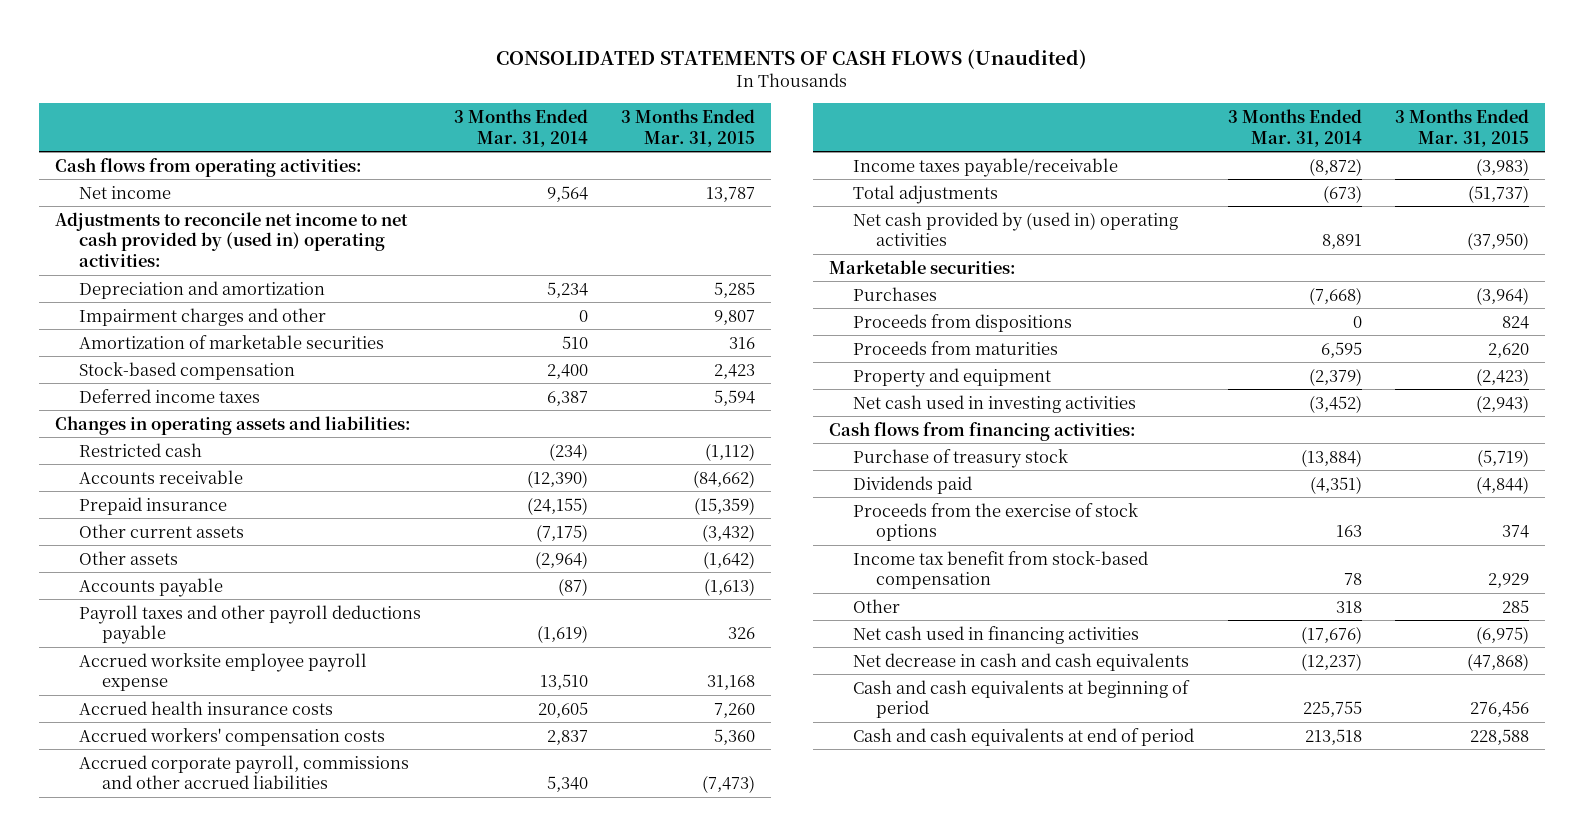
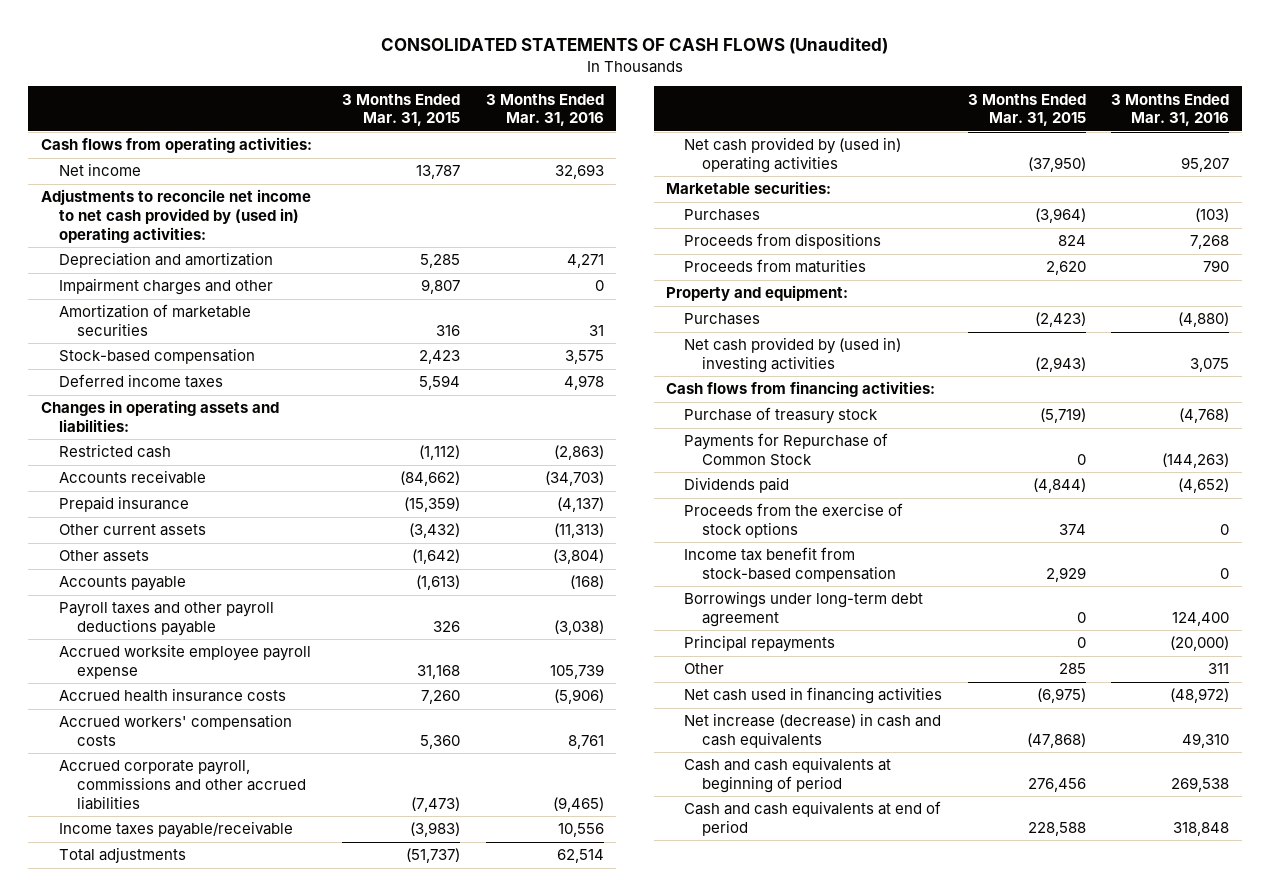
- | 3 Months Ended Mar. 31, 2014 | 3 Months Ended Mar. 31, 2015
+ | 3 Months Ended Mar. 31, 2015 | 3 Months Ended Mar. 31, 2016
- Property and equipment | (2,379) | (2,423)
- Net cash used in investing activities | (3,452) | (2,943)
+ Property and equipment:
+ Purchases | (2,423) | (4,880)
+ Net cash provided by (used in) investing activities | (2,943) | 3,075
+ Payments for Repurchase of Common Stock | 0 | (144,263)
+ Borrowings under long-term debt agreement | 0 | 124,400
+ Principal repayments | 0 | (20,000)
- Net decrease in cash and cash equivalents | (12,237) | (47,868)
+ Net increase (decrease) in cash and cash equivalents | (47,868) | 49,310

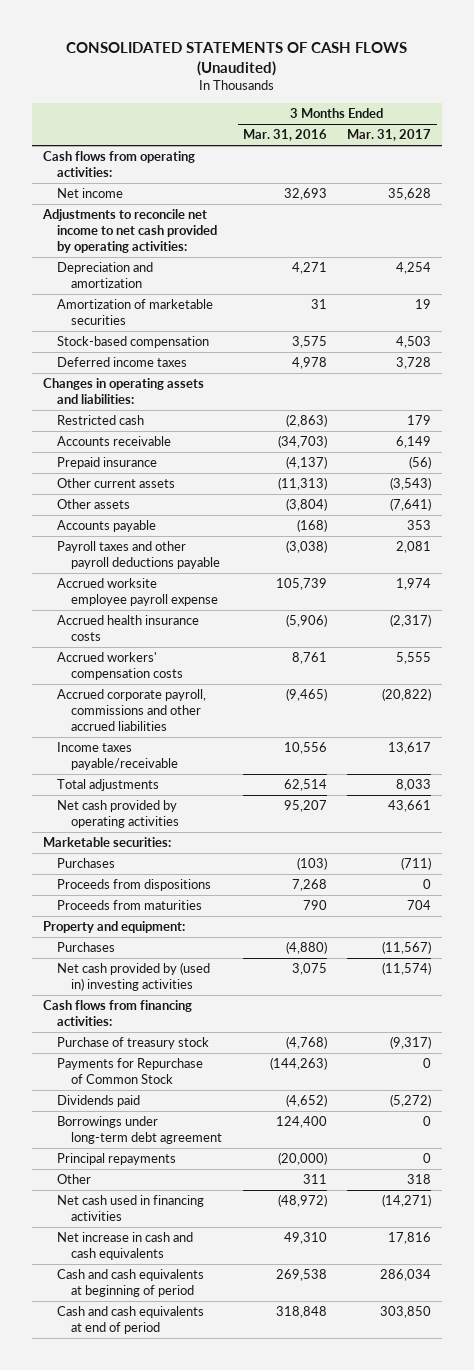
- | 3 Months Ended Mar. 31, 2015 | 3 Months Ended Mar. 31, 2016
+ | 3 Months Ended Mar. 31, 2016 | 3 Months Ended Mar. 31, 2017
- Adjustments to reconcile net income to net cash provided by (used in) operating activities:
+ Adjustments to reconcile net income to net cash provided by operating activities:
- Impairment charges and other | 9,807 | 0
- Net cash provided by (used in) operating activities | (37,950) | 95,207
+ Net cash provided by operating activities | 95,207 | 43,661
- Proceeds from the exercise of stock options | 374 | 0
- Income tax benefit from stock-based compensation | 2,929 | 0
- Net increase (decrease) in cash and cash equivalents | (47,868) | 49,310
+ Net increase in cash and cash equivalents | 49,310 | 17,816

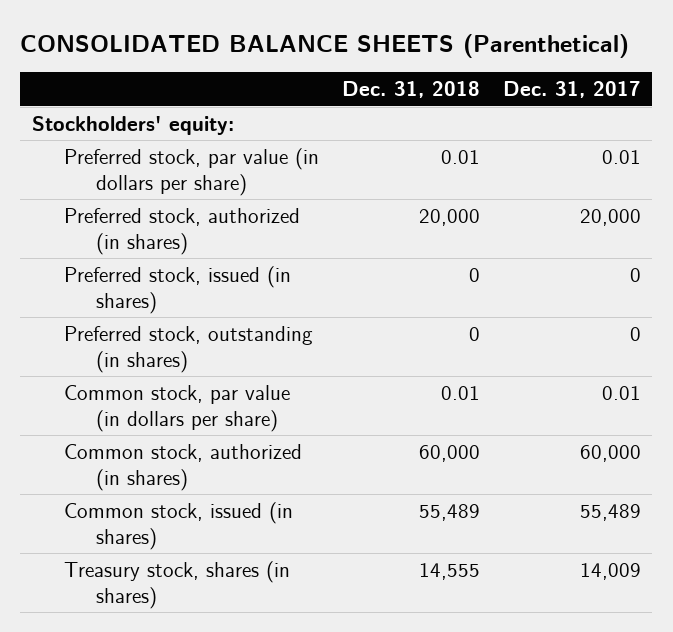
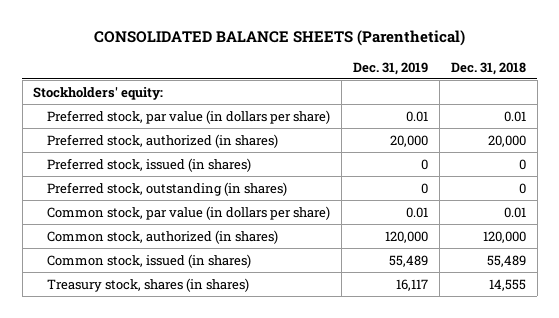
- | Dec. 31, 2018 | Dec. 31, 2017
+ | Dec. 31, 2019 | Dec. 31, 2018
- Common stock, authorized (in shares) | 60,000 | 60,000
+ Common stock, authorized (in shares) | 120,000 | 120,000

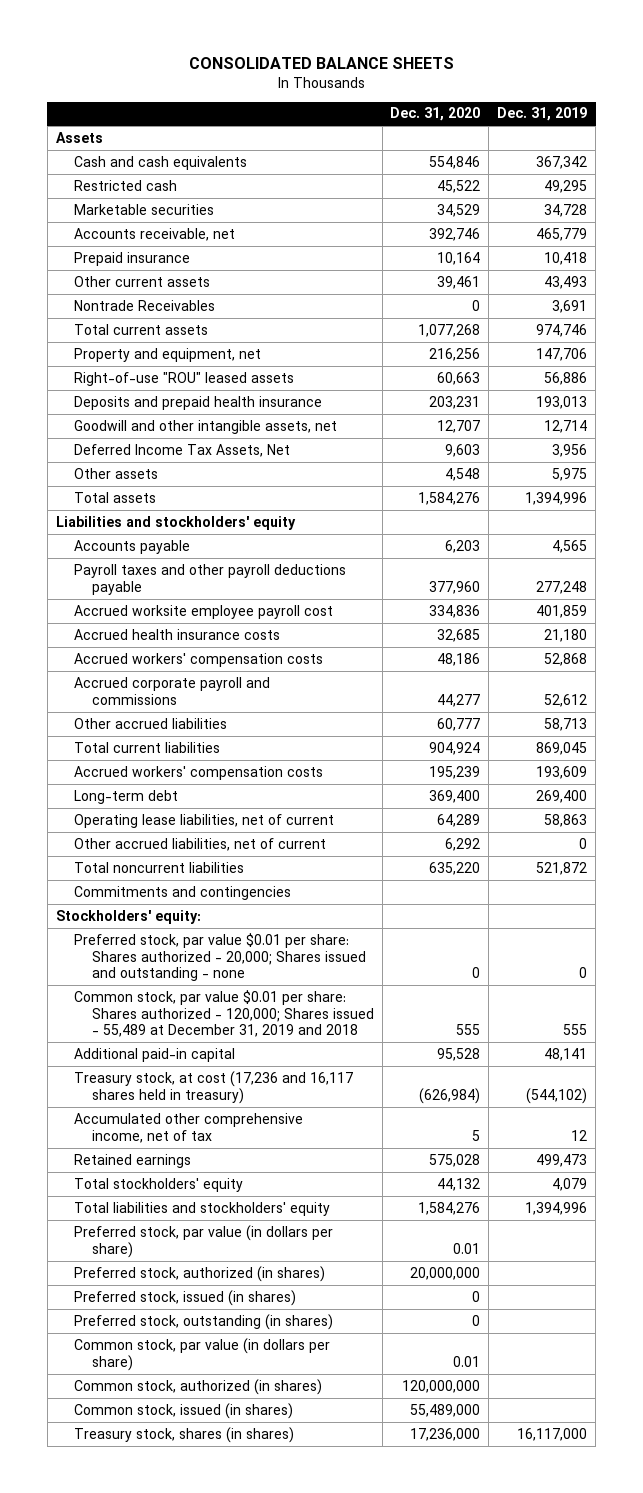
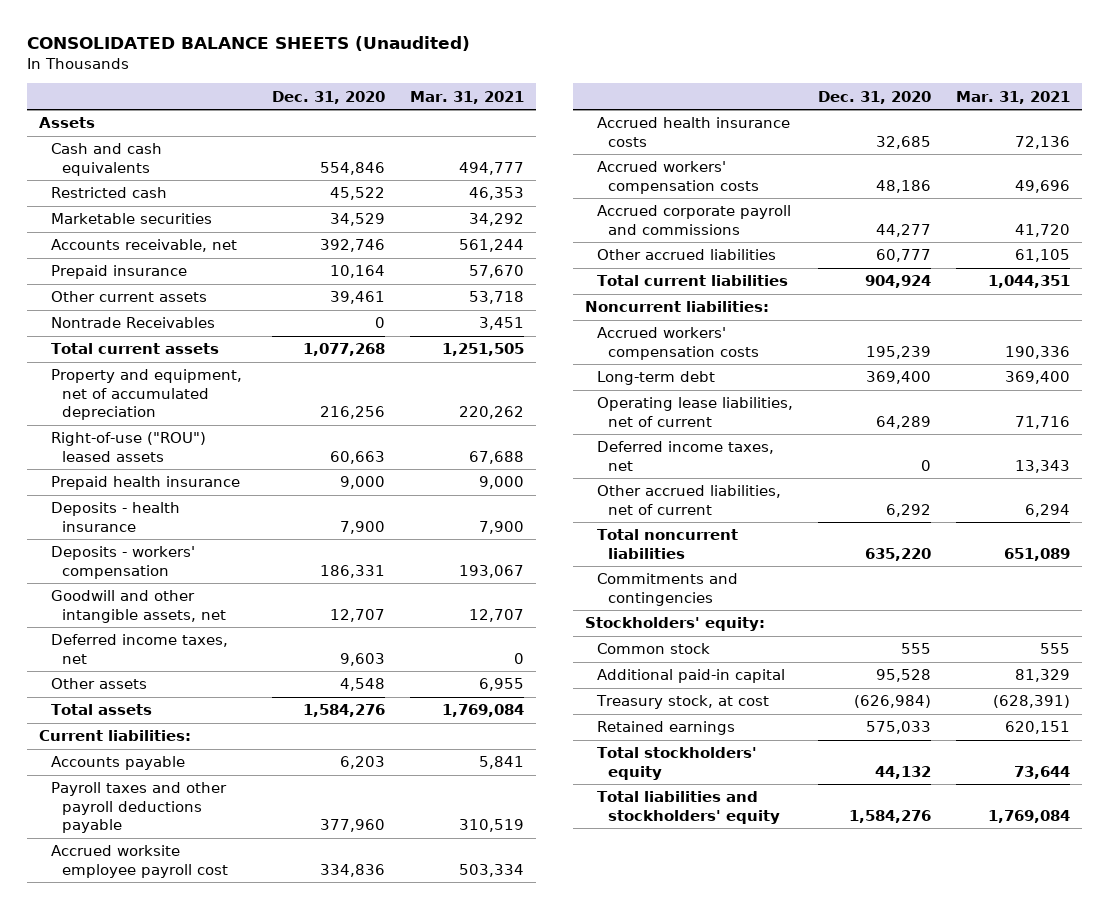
- CONSOLIDATED BALANCE SHEETS
+ CONSOLIDATED BALANCE SHEETS (Unaudited)
- | Dec. 31, 2020 | Dec. 31, 2019
+ | Dec. 31, 2020 | Mar. 31, 2021
- Property and equipment, net | 216,256 | 147,706
- Right-of-use "ROU" leased assets | 60,663 | 56,886
- Deposits and prepaid health insurance | 203,231 | 193,013
+ Property and equipment, net of accumulated depreciation | 216,256 | 220,262
+ Right-of-use ("ROU") leased assets | 60,663 | 67,688
+ Prepaid health insurance | 9,000 | 9,000
+ Deposits - health insurance | 7,900 | 7,900
+ Deposits - workers' compensation | 186,331 | 193,067
- Deferred Income Tax Assets, Net | 9,603 | 3,956
+ Deferred income taxes, net | 9,603 | 0
- Liabilities and stockholders' equity
+ Current liabilities:
+ Noncurrent liabilities:
+ Deferred income taxes, net | 0 | 13,343
- Preferred stock, par value $0.01 per share: Shares authorized - 20,000; Shares issued and outstanding - none | 0 | 0
- Common stock, par value $0.01 per share: Shares authorized - 120,000; Shares issued - 55,489 at December 31, 2019 and 2018 | 555 | 555
+ Common stock | 555 | 555
- Treasury stock, at cost (17,236 and 16,117 shares held in treasury) | (626,984) | (544,102)
- Accumulated other comprehensive income, net of tax | 5 | 12
- Retained earnings | 575,028 | 499,473
+ Treasury stock, at cost | (626,984) | (628,391)
+ Retained earnings | 575,033 | 620,151
- Preferred stock, par value (in dollars per share) | 0.01 |
- Preferred stock, authorized (in shares) | 20,000,000 |
- Preferred stock, issued (in shares) | 0 |
- Preferred stock, outstanding (in shares) | 0 |
- Common stock, par value (in dollars per share) | 0.01 |
- Common stock, authorized (in shares) | 120,000,000 |
- Common stock, issued (in shares) | 55,489,000 |
- Treasury stock, shares (in shares) | 17,236,000 | 16,117,000

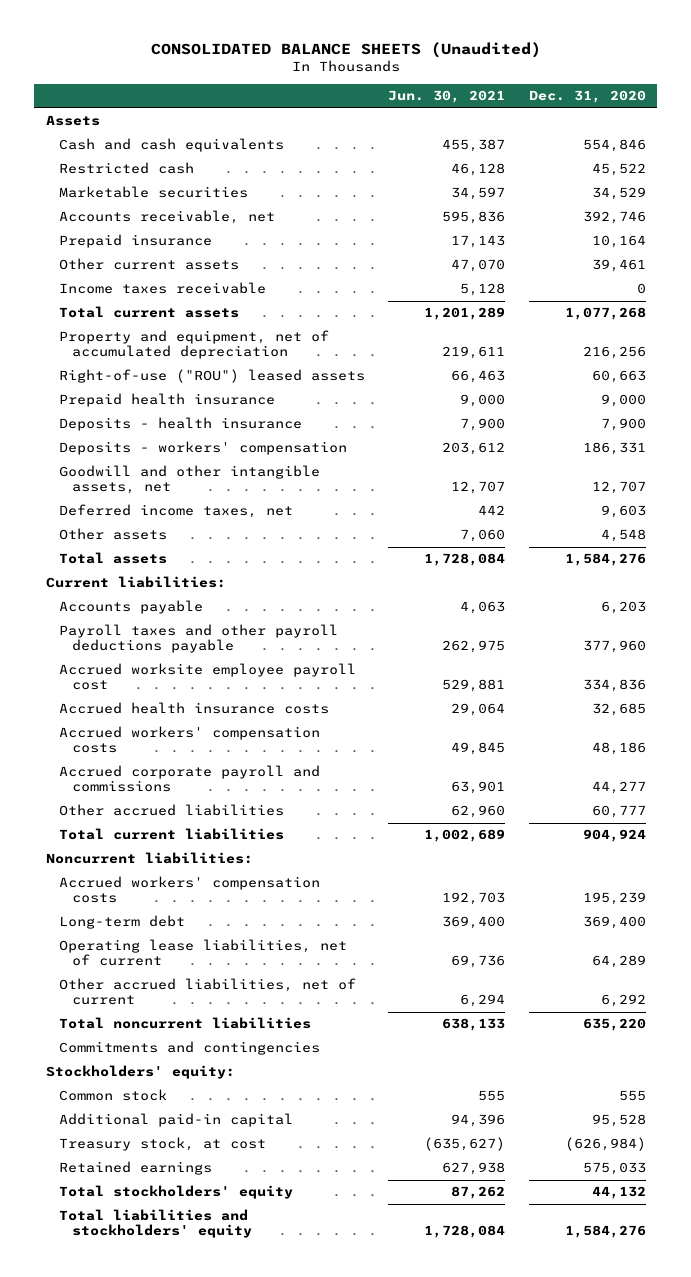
- | Dec. 31, 2020 | Mar. 31, 2021
+ | Jun. 30, 2021 | Dec. 31, 2020
- Nontrade Receivables | 0 | 3,451
+ Income taxes receivable | 5,128 | 0
- Deferred income taxes, net | 0 | 13,343

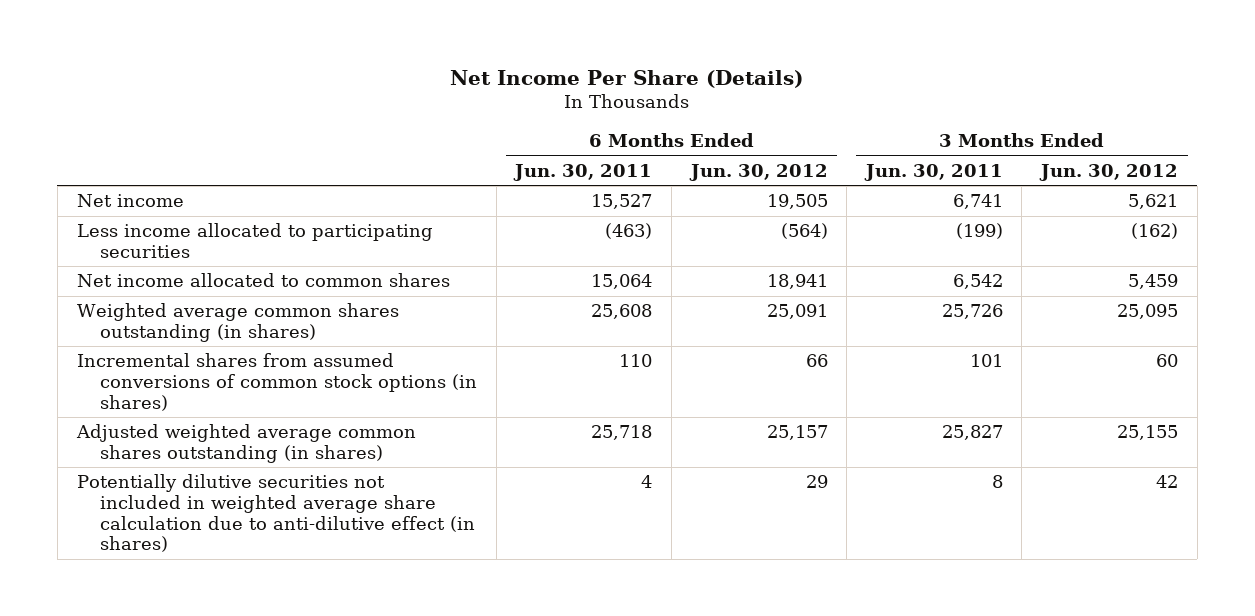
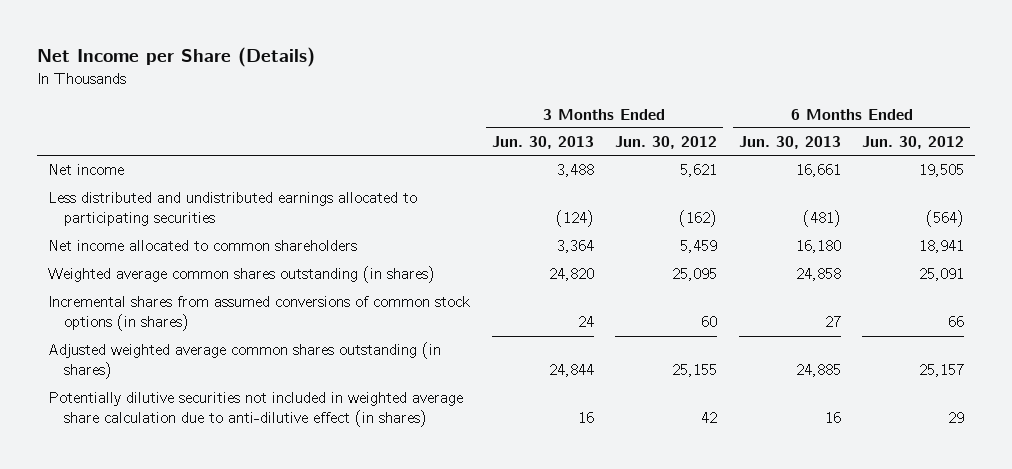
- Net Income Per Share (Details)
+ Net Income per Share (Details)
- | 6 Months Ended Jun. 30, 2011 | 6 Months Ended Jun. 30, 2012 | 3 Months Ended Jun. 30, 2011 | 3 Months Ended Jun. 30, 2012
+ | 3 Months Ended Jun. 30, 2013 | 3 Months Ended Jun. 30, 2012 | 6 Months Ended Jun. 30, 2013 | 6 Months Ended Jun. 30, 2012
- Less income allocated to participating securities | (463) | (564) | (199) | (162)
- Net income allocated to common shares | 15,064 | 18,941 | 6,542 | 5,459
+ Less distributed and undistributed earnings allocated to participating securities | (124) | (162) | (481) | (564)
+ Net income allocated to common shareholders | 3,364 | 5,459 | 16,180 | 18,941

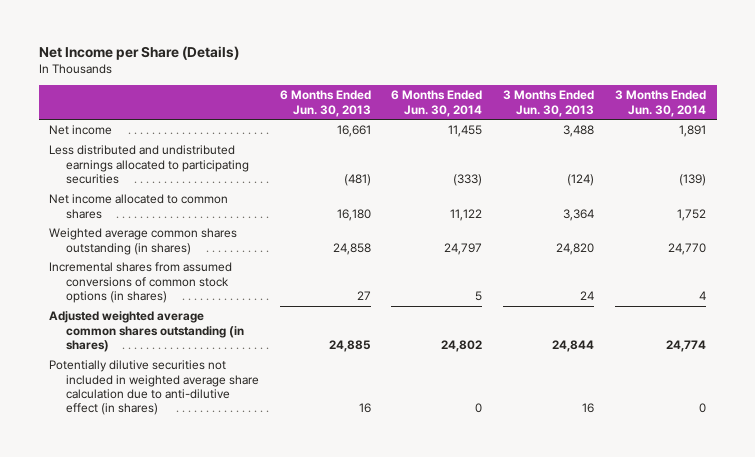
- | 3 Months Ended Jun. 30, 2013 | 3 Months Ended Jun. 30, 2012 | 6 Months Ended Jun. 30, 2013 | 6 Months Ended Jun. 30, 2012
+ | 6 Months Ended Jun. 30, 2013 | 6 Months Ended Jun. 30, 2014 | 3 Months Ended Jun. 30, 2013 | 3 Months Ended Jun. 30, 2014
- Net income allocated to common shareholders | 3,364 | 5,459 | 16,180 | 18,941
+ Net income allocated to common shares | 16,180 | 11,122 | 3,364 | 1,752

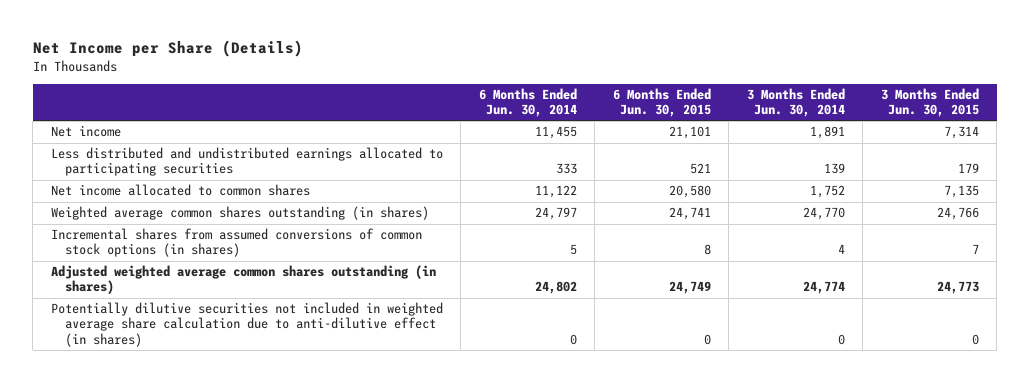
- | 6 Months Ended Jun. 30, 2013 | 6 Months Ended Jun. 30, 2014 | 3 Months Ended Jun. 30, 2013 | 3 Months Ended Jun. 30, 2014
+ | 6 Months Ended Jun. 30, 2014 | 6 Months Ended Jun. 30, 2015 | 3 Months Ended Jun. 30, 2014 | 3 Months Ended Jun. 30, 2015
- Less distributed and undistributed earnings allocated to participating securities | (481) | (333) | (124) | (139)
+ Less distributed and undistributed earnings allocated to participating securities | 333 | 521 | 139 | 179

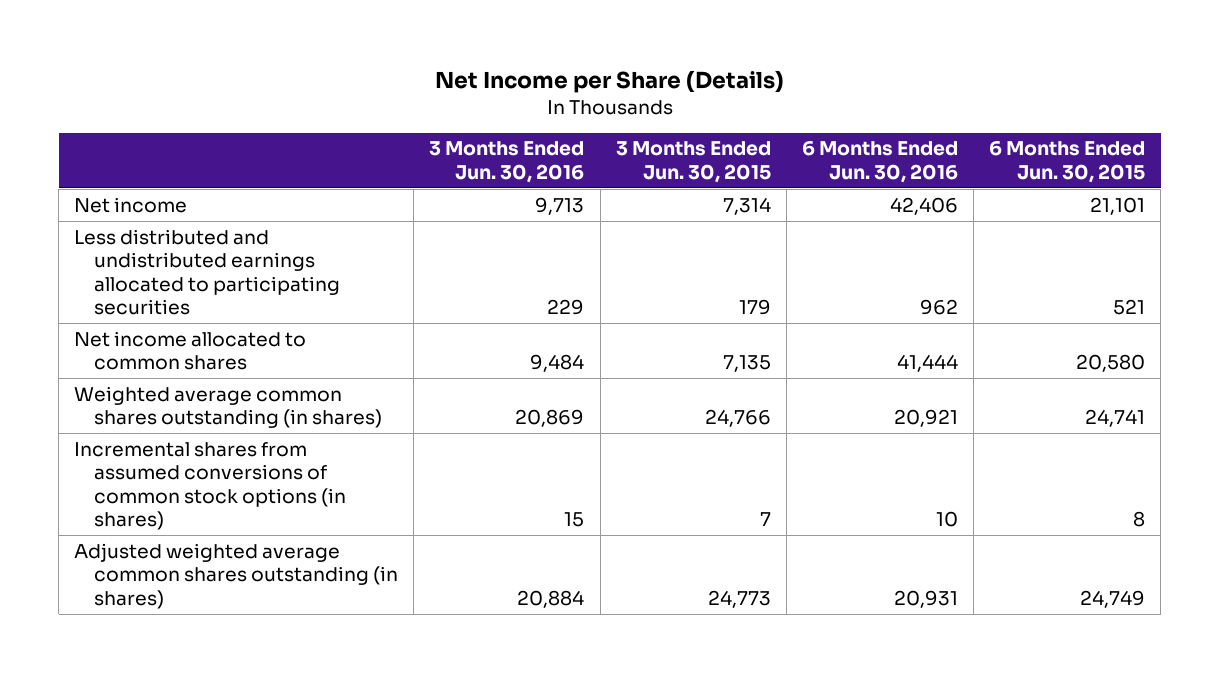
- | 6 Months Ended Jun. 30, 2014 | 6 Months Ended Jun. 30, 2015 | 3 Months Ended Jun. 30, 2014 | 3 Months Ended Jun. 30, 2015
+ | 3 Months Ended Jun. 30, 2016 | 3 Months Ended Jun. 30, 2015 | 6 Months Ended Jun. 30, 2016 | 6 Months Ended Jun. 30, 2015
- Potentially dilutive securities not included in weighted average share calculation due to anti-dilutive effect (in shares) | 0 | 0 | 0 | 0

